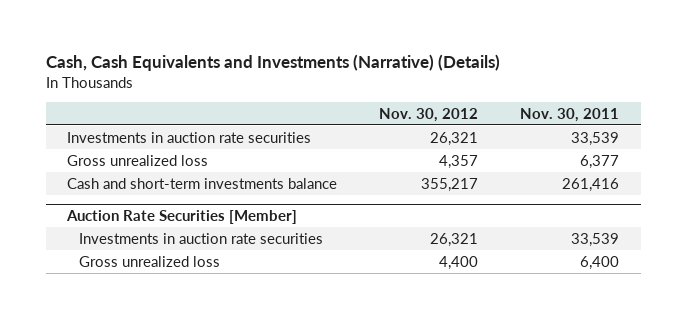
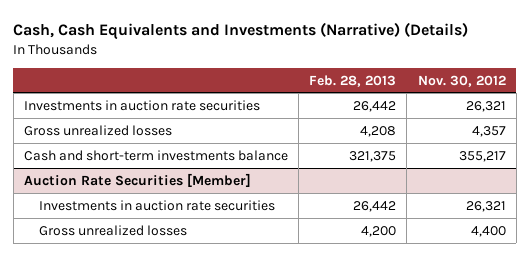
- | Nov. 30, 2012 | Nov. 30, 2011
+ | Feb. 28, 2013 | Nov. 30, 2012
- Gross unrealized loss | 4,357 | 6,377
+ Gross unrealized losses | 4,208 | 4,357
@ Auction Rate Securities [Member]
- Gross unrealized loss | 4,400 | 6,400
+ Gross unrealized losses | 4,200 | 4,400

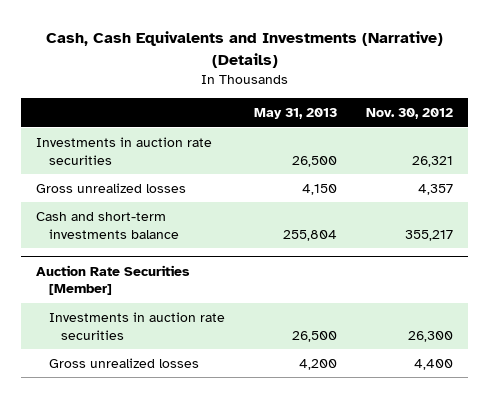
- | Feb. 28, 2013 | Nov. 30, 2012
+ | May 31, 2013 | Nov. 30, 2012
@ Auction Rate Securities [Member]
- Investments in auction rate securities | 26,442 | 26,321
+ Investments in auction rate securities | 26,500 | 26,300

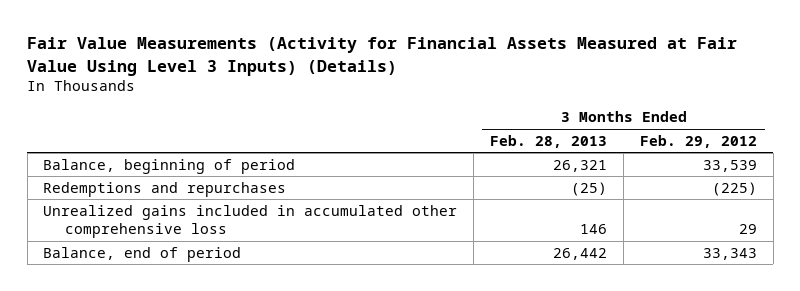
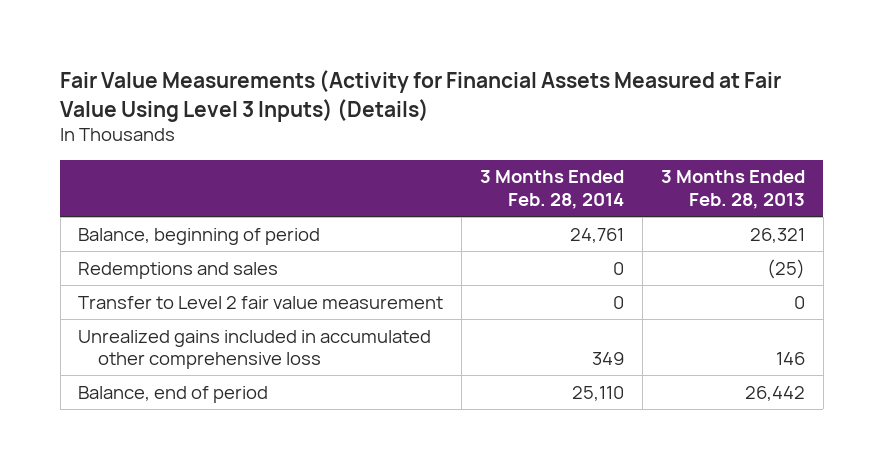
- | 3 Months Ended Feb. 28, 2013 | 3 Months Ended Feb. 29, 2012
+ | 3 Months Ended Feb. 28, 2014 | 3 Months Ended Feb. 28, 2013
- Redemptions and repurchases | (25) | (225)
+ Redemptions and sales | 0 | (25)
+ Transfer to Level 2 fair value measurement | 0 | 0

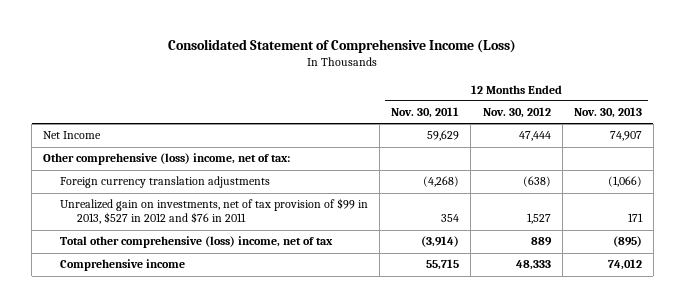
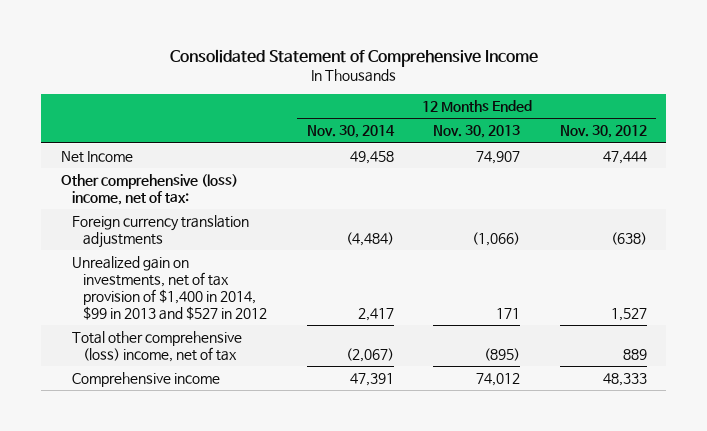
- Consolidated Statement of Comprehensive Income (Loss)
+ Consolidated Statement of Comprehensive Income
- | 12 Months Ended Nov. 30, 2011 | 12 Months Ended Nov. 30, 2012 | 12 Months Ended Nov. 30, 2013
+ | 12 Months Ended Nov. 30, 2014 | 12 Months Ended Nov. 30, 2013 | 12 Months Ended Nov. 30, 2012
- Unrealized gain on investments, net of tax provision of $99 in 2013, $527 in 2012 and $76 in 2011 | 354 | 1,527 | 171
+ Unrealized gain on investments, net of tax provision of $1,400 in 2014, $99 in 2013 and $527 in 2012 | 2,417 | 171 | 1,527

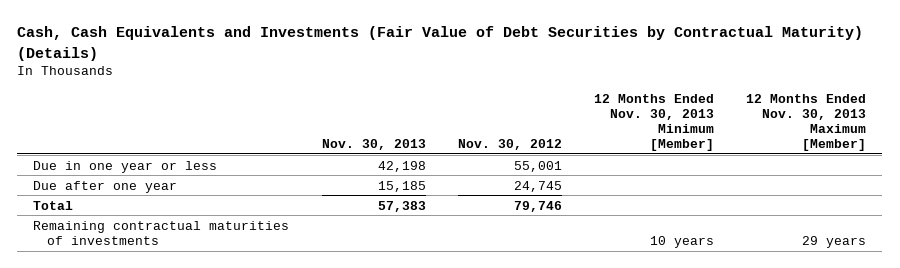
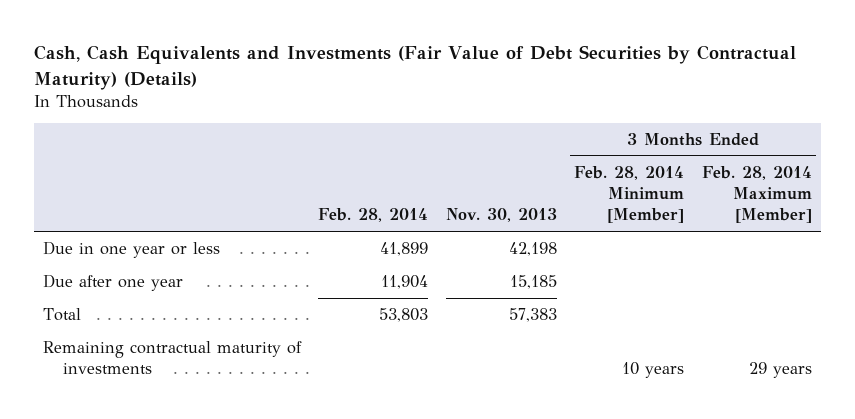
- | Nov. 30, 2013 | Nov. 30, 2012 | 12 Months Ended Nov. 30, 2013 Minimum [Member] | 12 Months Ended Nov. 30, 2013 Maximum [Member]
+ | Feb. 28, 2014 | Nov. 30, 2013 | 3 Months Ended Feb. 28, 2014 Minimum [Member] | 3 Months Ended Feb. 28, 2014 Maximum [Member]
- Remaining contractual maturities of investments | | | 10 years | 29 years
+ Remaining contractual maturity of investments | | | 10 years | 29 years

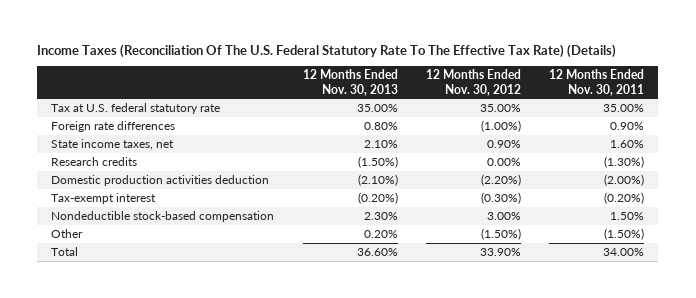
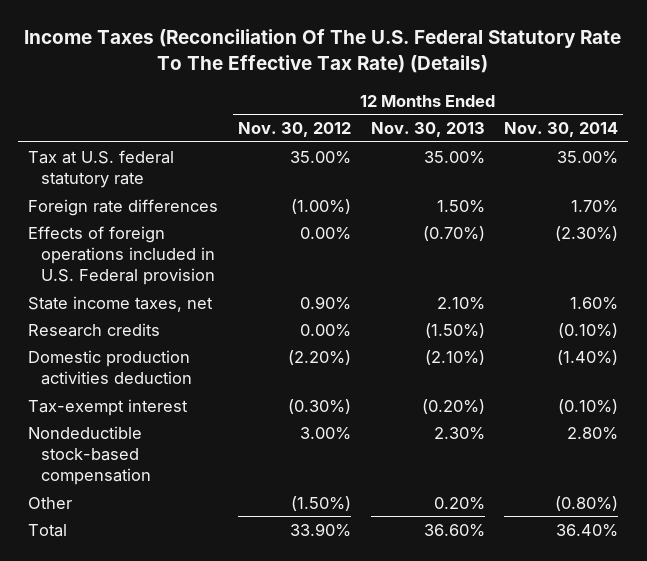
- | 12 Months Ended Nov. 30, 2013 | 12 Months Ended Nov. 30, 2012 | 12 Months Ended Nov. 30, 2011
+ | 12 Months Ended Nov. 30, 2012 | 12 Months Ended Nov. 30, 2013 | 12 Months Ended Nov. 30, 2014
- Foreign rate differences | 0.80% | (1.00%) | 0.90%
+ Foreign rate differences | (1.00%) | 1.50% | 1.70%
+ Effects of foreign operations included in U.S. Federal provision | 0.00% | (0.70%) | (2.30%)

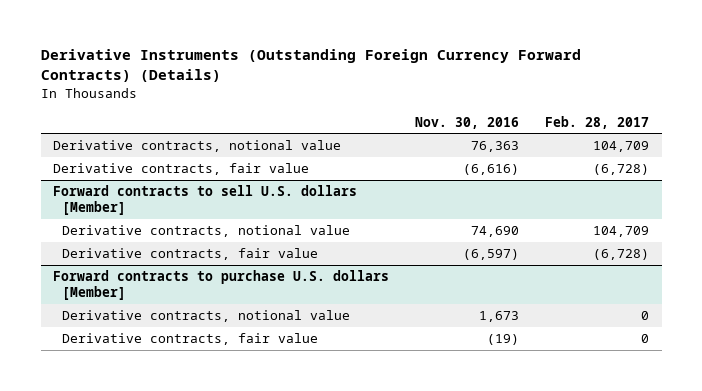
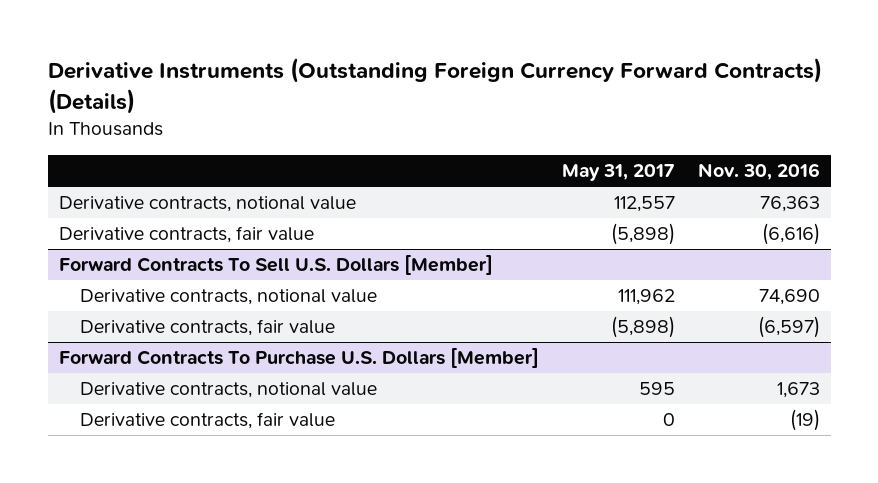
- | Nov. 30, 2016 | Feb. 28, 2017
+ | May 31, 2017 | Nov. 30, 2016
- Forward contracts to sell U.S. dollars [Member]
+ Forward Contracts To Sell U.S. Dollars [Member]
- Forward contracts to purchase U.S. dollars [Member]
+ Forward Contracts To Purchase U.S. Dollars [Member]

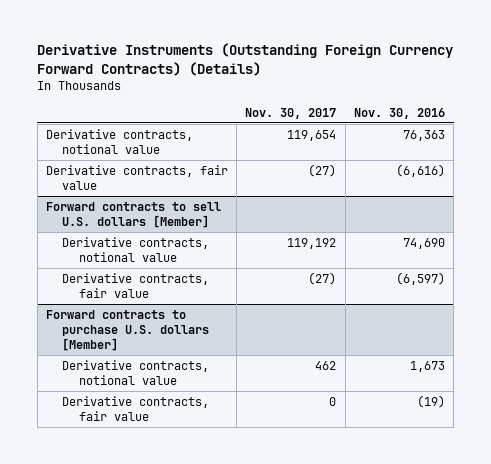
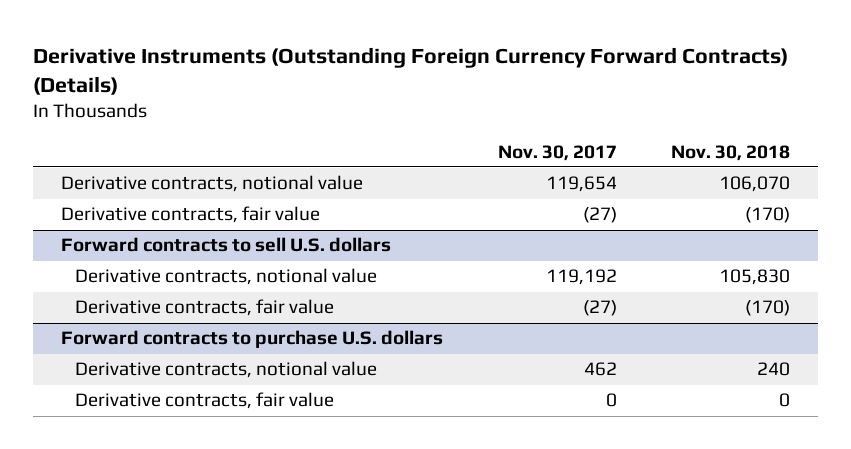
- | Nov. 30, 2017 | Nov. 30, 2016
+ | Nov. 30, 2017 | Nov. 30, 2018
- Forward contracts to sell U.S. dollars [Member]
+ Forward contracts to sell U.S. dollars
- Forward contracts to purchase U.S. dollars [Member]
+ Forward contracts to purchase U.S. dollars

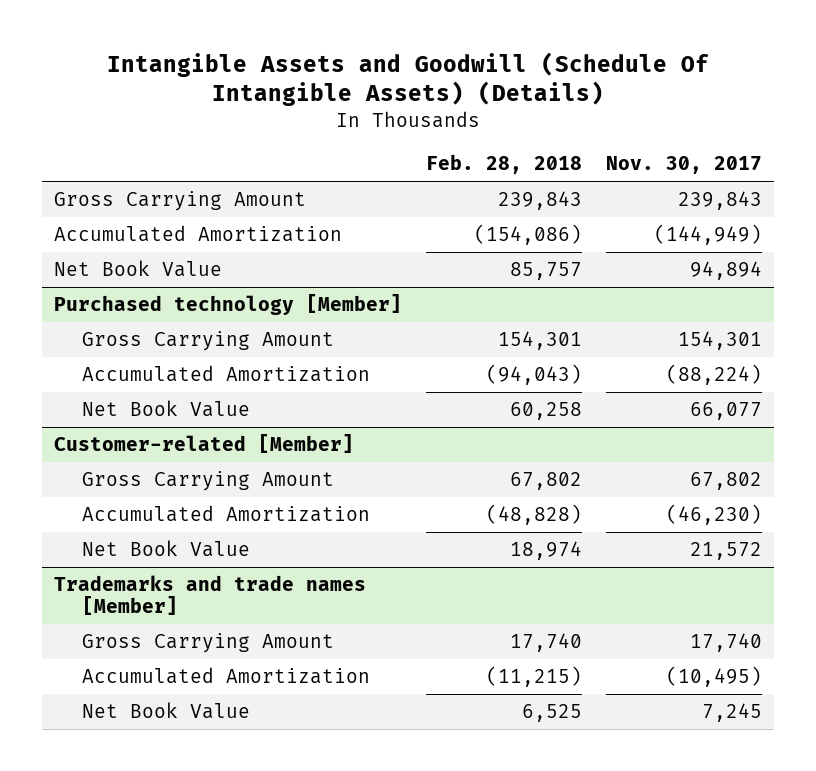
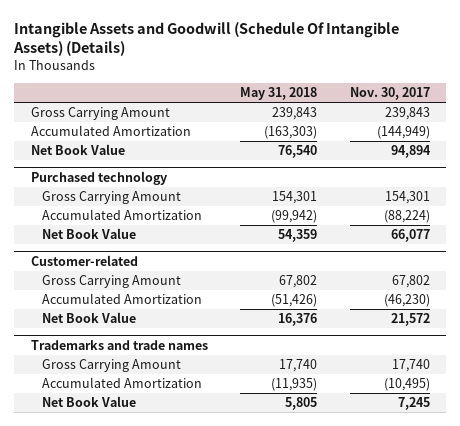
- | Feb. 28, 2018 | Nov. 30, 2017
+ | May 31, 2018 | Nov. 30, 2017
- Purchased technology [Member]
+ Purchased technology
- Customer-related [Member]
+ Customer-related
- Trademarks and trade names [Member]
+ Trademarks and trade names

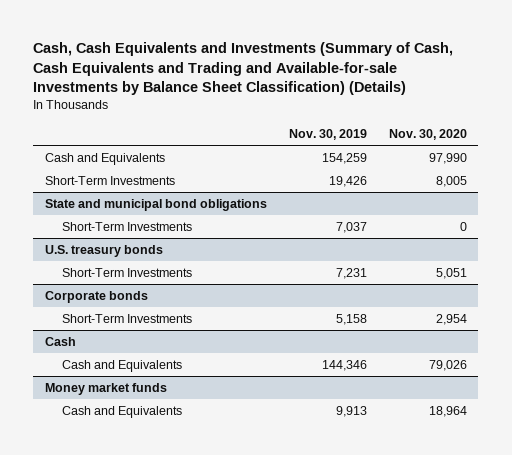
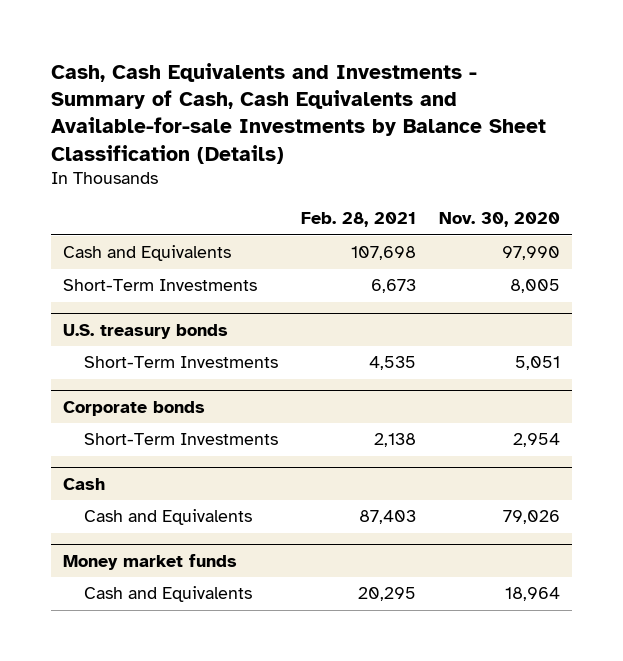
- Cash, Cash Equivalents and Investments (Summary of Cash, Cash Equivalents and Trading and Available-for-sale Investments by Balance Sheet Classification) (Details)
+ Cash, Cash Equivalents and Investments - Summary of Cash, Cash Equivalents and Available-for-sale Investments by Balance Sheet Classification (Details)
- | Nov. 30, 2019 | Nov. 30, 2020
+ | Feb. 28, 2021 | Nov. 30, 2020
- State and municipal bond obligations
- Short-Term Investments | 7,037 | 0

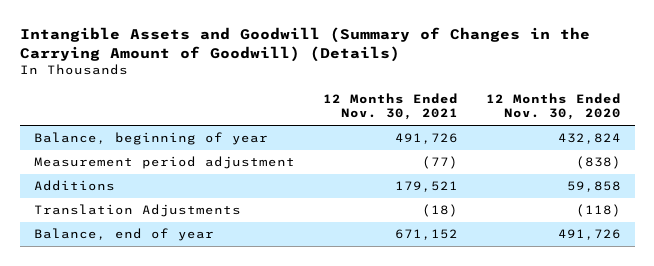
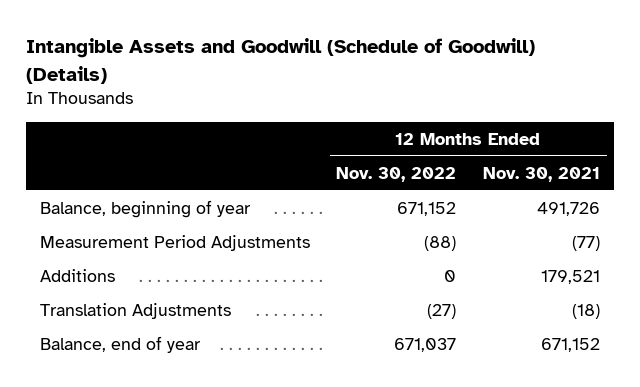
- Intangible Assets and Goodwill (Summary of Changes in the Carrying Amount of Goodwill) (Details)
+ Intangible Assets and Goodwill (Schedule of Goodwill) (Details)
- | 12 Months Ended Nov. 30, 2021 | 12 Months Ended Nov. 30, 2020
+ | 12 Months Ended Nov. 30, 2022 | 12 Months Ended Nov. 30, 2021
- Measurement period adjustment | (77) | (838)
+ Measurement Period Adjustments | (88) | (77)

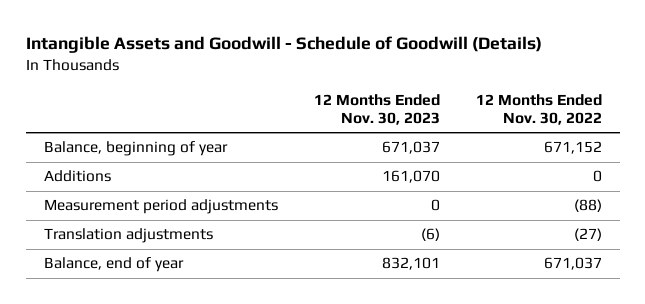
- Intangible Assets and Goodwill (Schedule of Goodwill) (Details)
+ Intangible Assets and Goodwill - Schedule of Goodwill (Details)
- | 12 Months Ended Nov. 30, 2022 | 12 Months Ended Nov. 30, 2021
+ | 12 Months Ended Nov. 30, 2023 | 12 Months Ended Nov. 30, 2022
- Measurement Period Adjustments | (88) | (77)
- Translation Adjustments | (27) | (18)
+ Measurement period adjustments | 0 | (88)
+ Translation adjustments | (6) | (27)

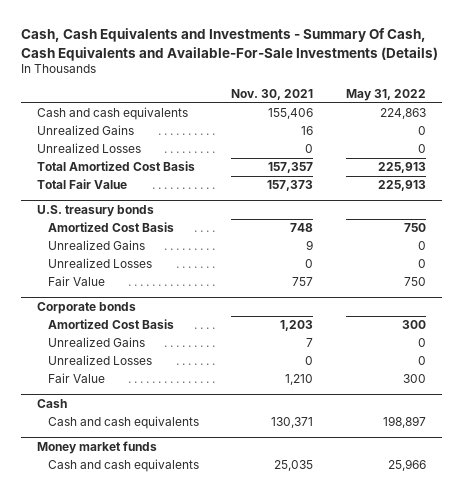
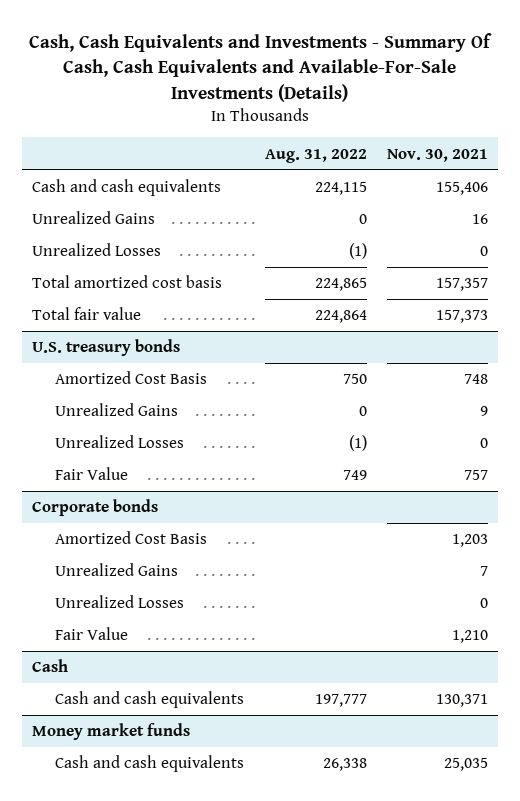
- | Nov. 30, 2021 | May 31, 2022
+ | Aug. 31, 2022 | Nov. 30, 2021
- Total Amortized Cost Basis | 157,357 | 225,913
- Total Fair Value | 157,373 | 225,913
+ Total amortized cost basis | 224,865 | 157,357
+ Total fair value | 224,864 | 157,373

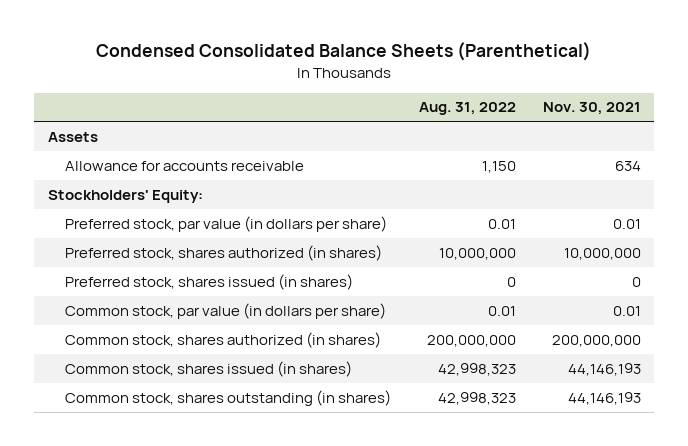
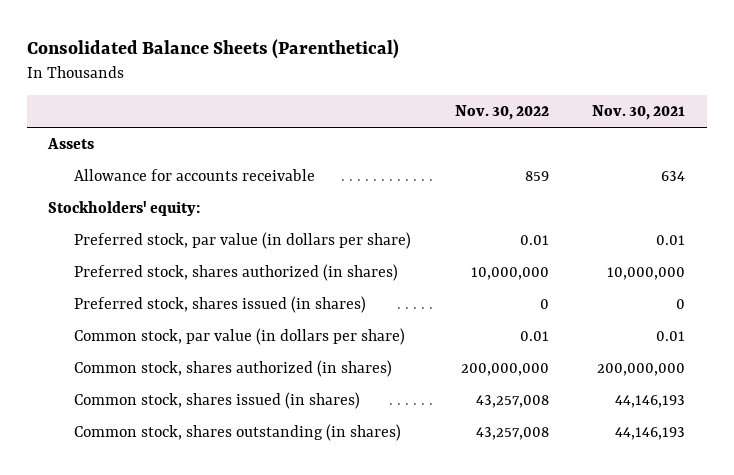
- Condensed Consolidated Balance Sheets (Parenthetical)
+ Consolidated Balance Sheets (Parenthetical)
- | Aug. 31, 2022 | Nov. 30, 2021
+ | Nov. 30, 2022 | Nov. 30, 2021
- Stockholders' Equity:
+ Stockholders' equity:

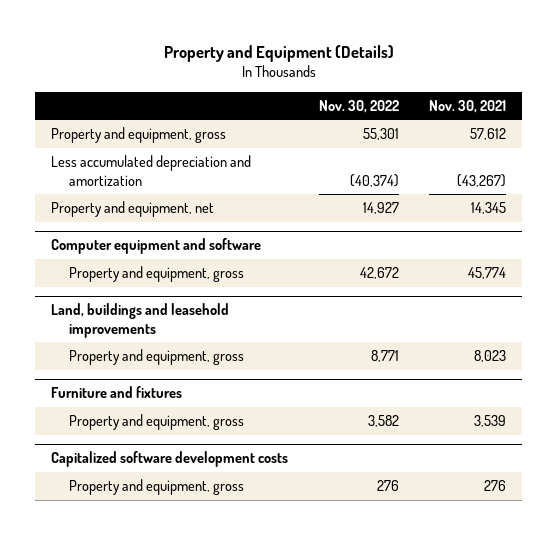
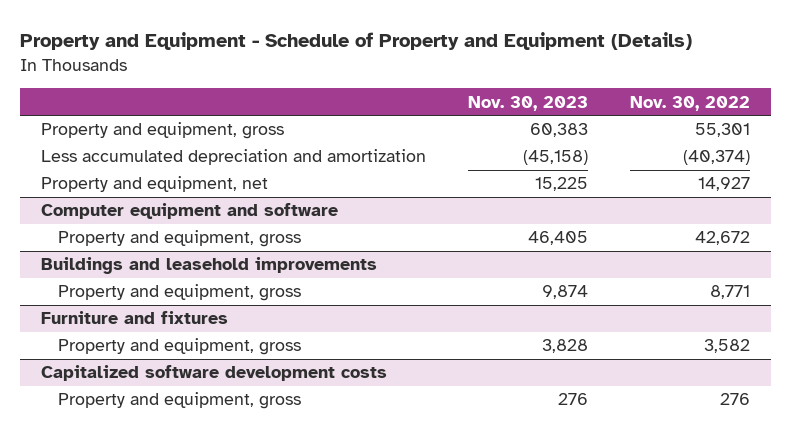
- Property and Equipment (Details)
+ Property and Equipment - Schedule of Property and Equipment (Details)
- | Nov. 30, 2022 | Nov. 30, 2021
+ | Nov. 30, 2023 | Nov. 30, 2022
- Land, buildings and leasehold improvements
+ Buildings and leasehold improvements

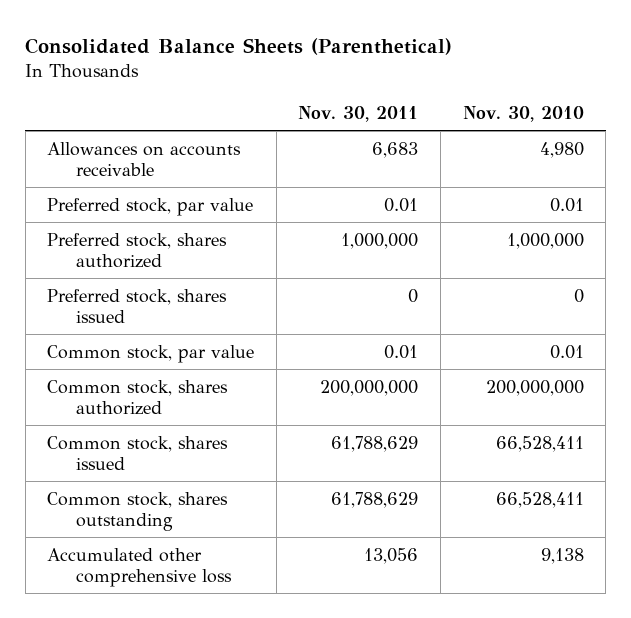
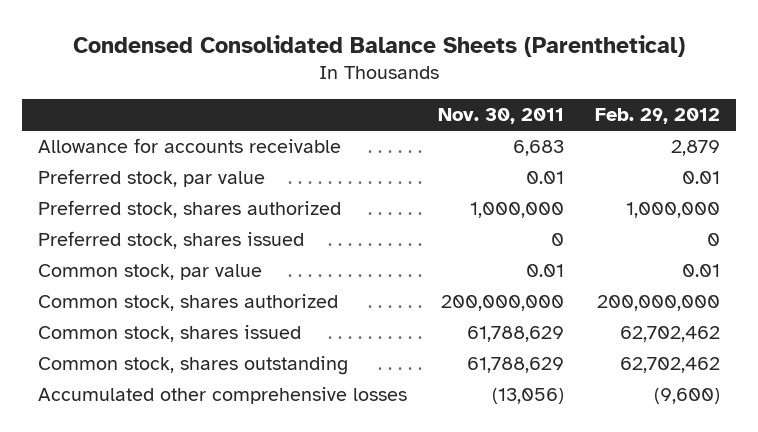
- Consolidated Balance Sheets (Parenthetical)
+ Condensed Consolidated Balance Sheets (Parenthetical)
- | Nov. 30, 2011 | Nov. 30, 2010
+ | Nov. 30, 2011 | Feb. 29, 2012
- Allowances on accounts receivable | 6,683 | 4,980
+ Allowance for accounts receivable | 6,683 | 2,879
- Accumulated other comprehensive loss | 13,056 | 9,138
+ Accumulated other comprehensive losses | (13,056) | (9,600)

